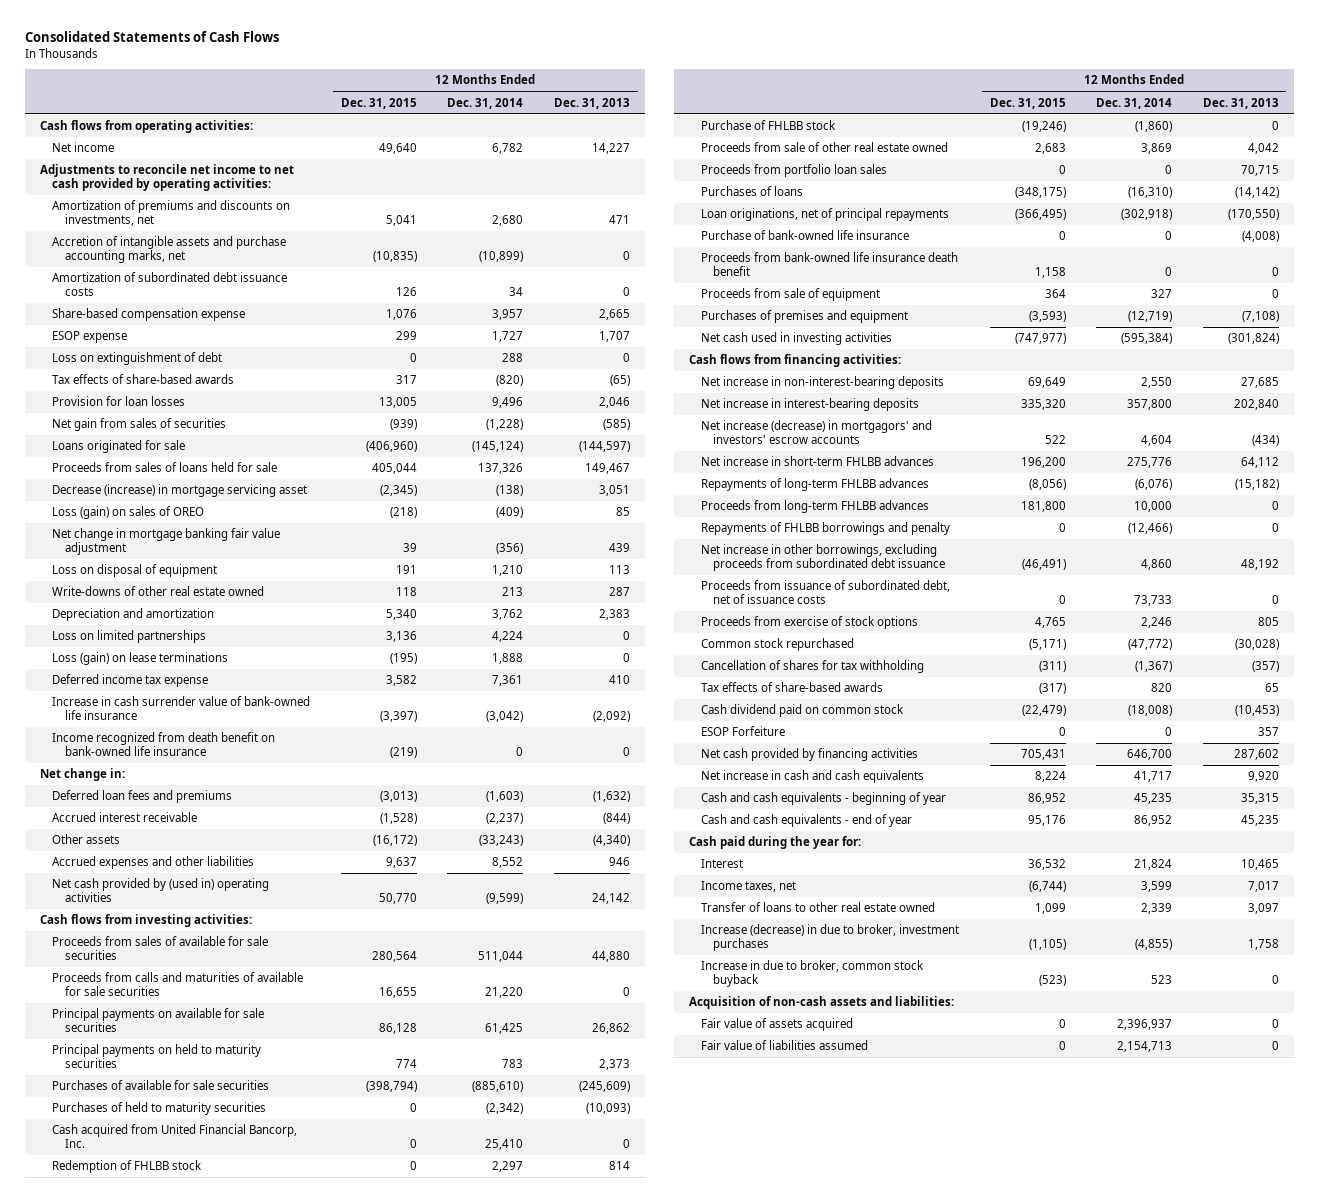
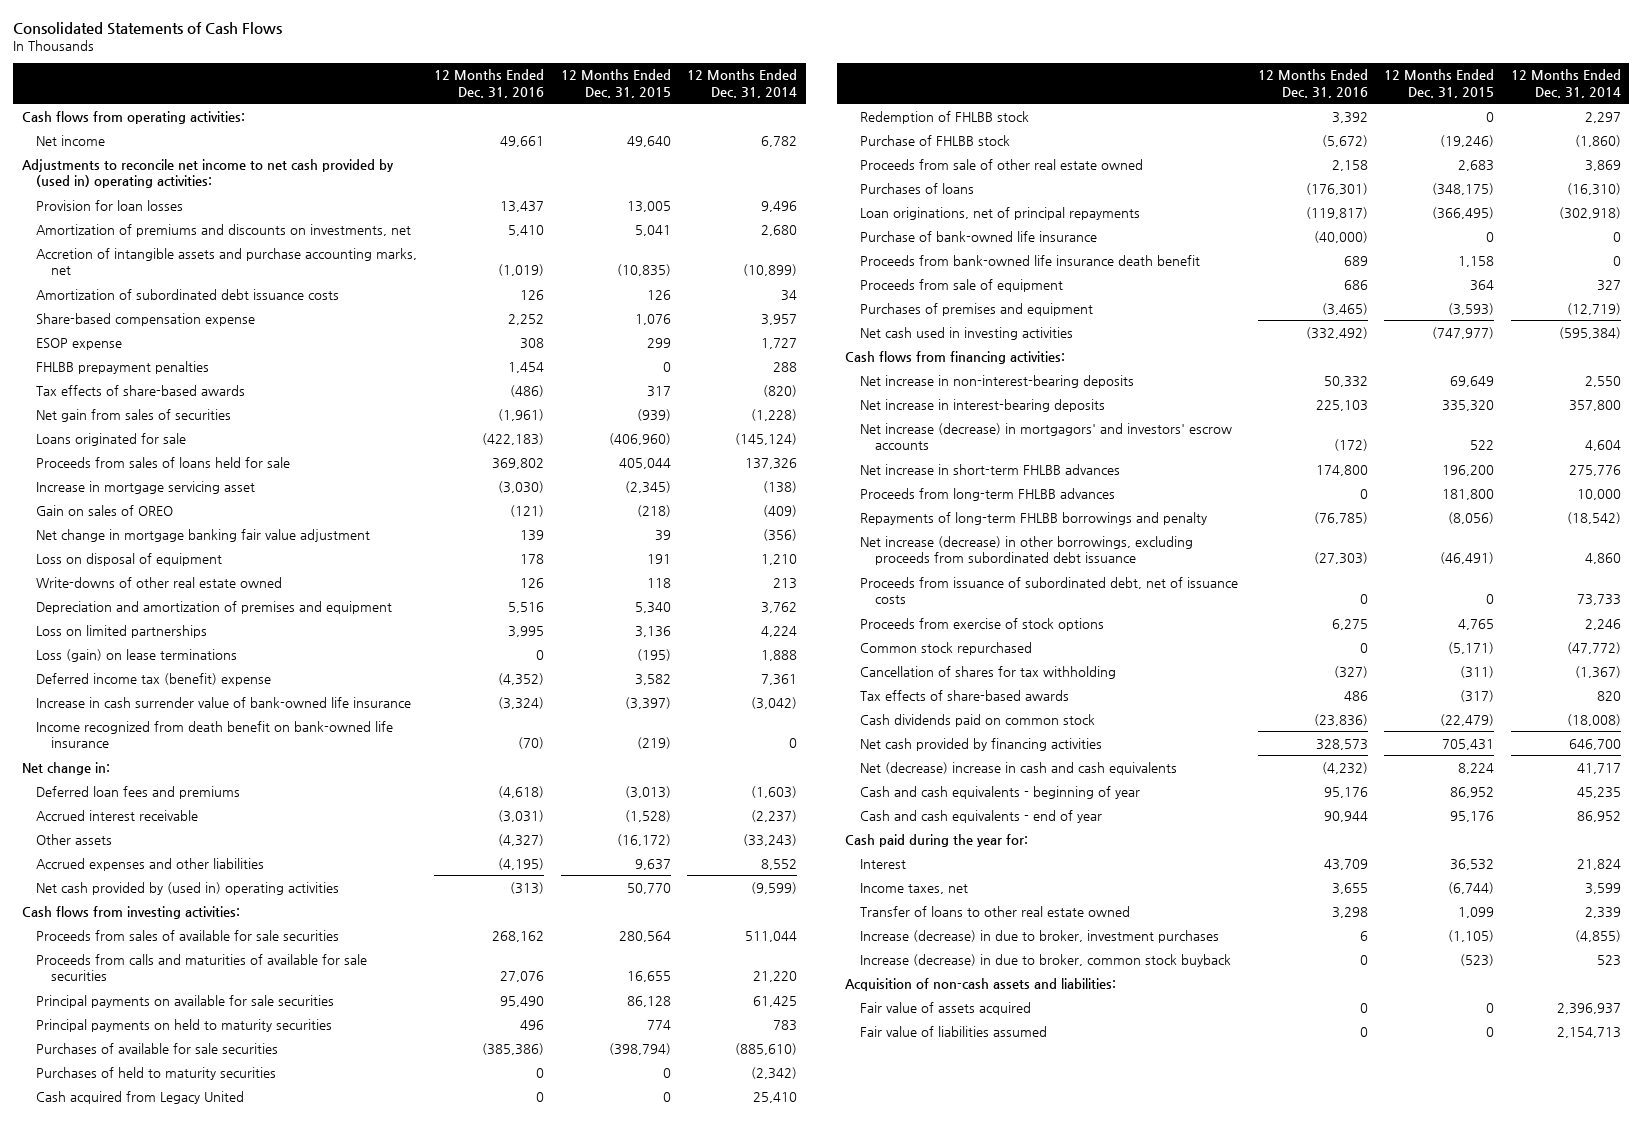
- | 12 Months Ended Dec. 31, 2015 | 12 Months Ended Dec. 31, 2014 | 12 Months Ended Dec. 31, 2013
+ | 12 Months Ended Dec. 31, 2016 | 12 Months Ended Dec. 31, 2015 | 12 Months Ended Dec. 31, 2014
- Adjustments to reconcile net income to net cash provided by operating activities:
+ Adjustments to reconcile net income to net cash provided by (used in) operating activities:
moved up: Provision for loan losses | 13,437 | 13,005 | 9,496
- Loss on extinguishment of debt | 0 | 288 | 0
+ FHLBB prepayment penalties | 1,454 | 0 | 288
- Decrease (increase) in mortgage servicing asset | (2,345) | (138) | 3,051
- Loss (gain) on sales of OREO | (218) | (409) | 85
+ Increase in mortgage servicing asset | (3,030) | (2,345) | (138)
+ Gain on sales of OREO | (121) | (218) | (409)
- Depreciation and amortization | 5,340 | 3,762 | 2,383
+ Depreciation and amortization of premises and equipment | 5,516 | 5,340 | 3,762
- Deferred income tax expense | 3,582 | 7,361 | 410
+ Deferred income tax (benefit) expense | (4,352) | 3,582 | 7,361
- Cash acquired from United Financial Bancorp, Inc. | 0 | 25,410 | 0
+ Cash acquired from Legacy United | 0 | 0 | 25,410
- Proceeds from portfolio loan sales | 0 | 0 | 70,715
- Repayments of long-term FHLBB advances | (8,056) | (6,076) | (15,182)
- Repayments of FHLBB borrowings and penalty | 0 | (12,466) | 0
- Net increase in other borrowings, excluding proceeds from subordinated debt issuance | (46,491) | 4,860 | 48,192
+ Repayments of long-term FHLBB borrowings and penalty | (76,785) | (8,056) | (18,542)
+ Net increase (decrease) in other borrowings, excluding proceeds from subordinated debt issuance | (27,303) | (46,491) | 4,860
- Cash dividend paid on common stock | (22,479) | (18,008) | (10,453)
- ESOP Forfeiture | 0 | 0 | 357
+ Cash dividends paid on common stock | (23,836) | (22,479) | (18,008)
- Net increase in cash and cash equivalents | 8,224 | 41,717 | 9,920
+ Net (decrease) increase in cash and cash equivalents | (4,232) | 8,224 | 41,717
- Increase in due to broker, common stock buyback | (523) | 523 | 0
+ Increase (decrease) in due to broker, common stock buyback | 0 | (523) | 523

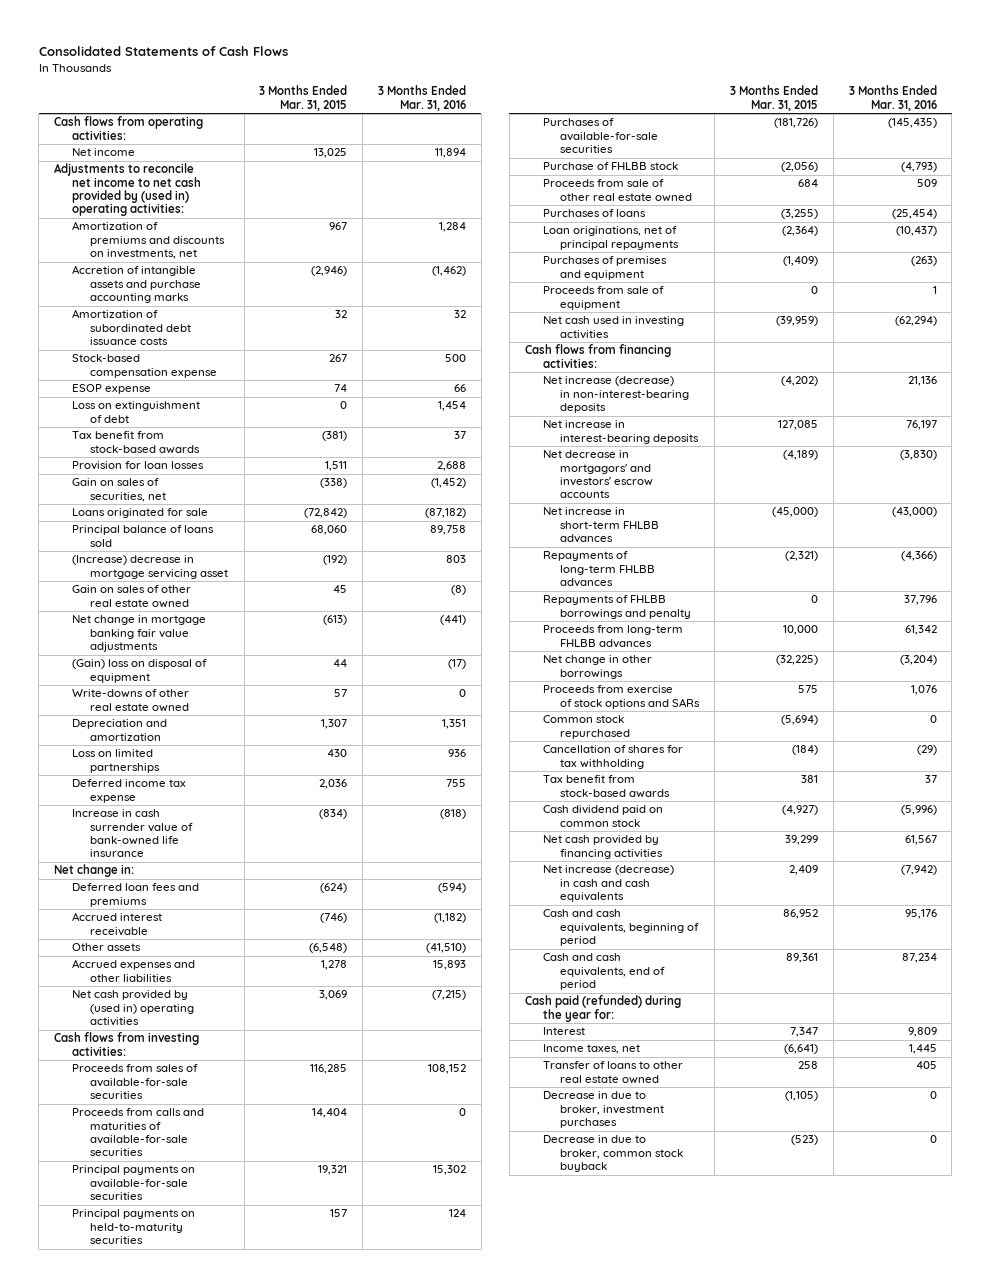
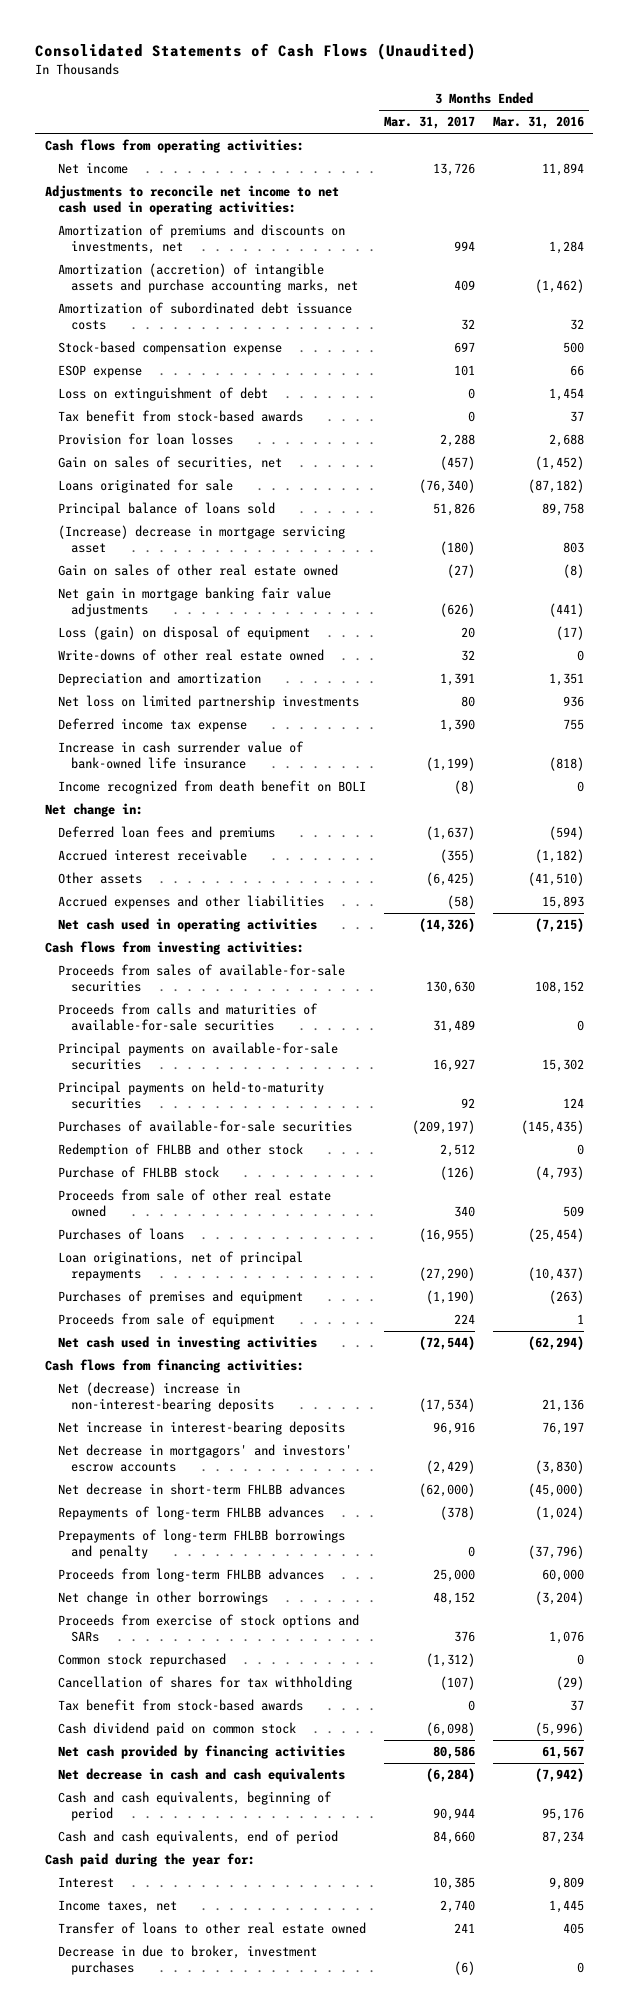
- Consolidated Statements of Cash Flows
+ Consolidated Statements of Cash Flows (Unaudited)
- | 3 Months Ended Mar. 31, 2015 | 3 Months Ended Mar. 31, 2016
+ | 3 Months Ended Mar. 31, 2017 | 3 Months Ended Mar. 31, 2016
- Adjustments to reconcile net income to net cash provided by (used in) operating activities:
+ Adjustments to reconcile net income to net cash used in operating activities:
- Accretion of intangible assets and purchase accounting marks | (2,946) | (1,462)
+ Amortization (accretion) of intangible assets and purchase accounting marks, net | 409 | (1,462)
- Net change in mortgage banking fair value adjustments | (613) | (441)
- (Gain) loss on disposal of equipment | 44 | (17)
+ Net gain in mortgage banking fair value adjustments | (626) | (441)
+ Loss (gain) on disposal of equipment | 20 | (17)
- Loss on limited partnerships | 430 | 936
+ Net loss on limited partnership investments | 80 | 936
+ Income recognized from death benefit on BOLI | (8) | 0
- Net cash provided by (used in) operating activities | 3,069 | (7,215)
+ Net cash used in operating activities | (14,326) | (7,215)
+ Redemption of FHLBB and other stock | 2,512 | 0
- Net increase (decrease) in non-interest-bearing deposits | (4,202) | 21,136
+ Net (decrease) increase in non-interest-bearing deposits | (17,534) | 21,136
- Net increase in short-term FHLBB advances | (45,000) | (43,000)
- Repayments of long-term FHLBB advances | (2,321) | (4,366)
- Repayments of FHLBB borrowings and penalty | 0 | 37,796
- Proceeds from long-term FHLBB advances | 10,000 | 61,342
+ Net decrease in short-term FHLBB advances | (62,000) | (45,000)
+ Repayments of long-term FHLBB advances | (378) | (1,024)
+ Prepayments of long-term FHLBB borrowings and penalty | 0 | (37,796)
+ Proceeds from long-term FHLBB advances | 25,000 | 60,000
- Net increase (decrease) in cash and cash equivalents | 2,409 | (7,942)
+ Net decrease in cash and cash equivalents | (6,284) | (7,942)
- Cash paid (refunded) during the year for:
+ Cash paid during the year for:
- Decrease in due to broker, common stock buyback | (523) | 0

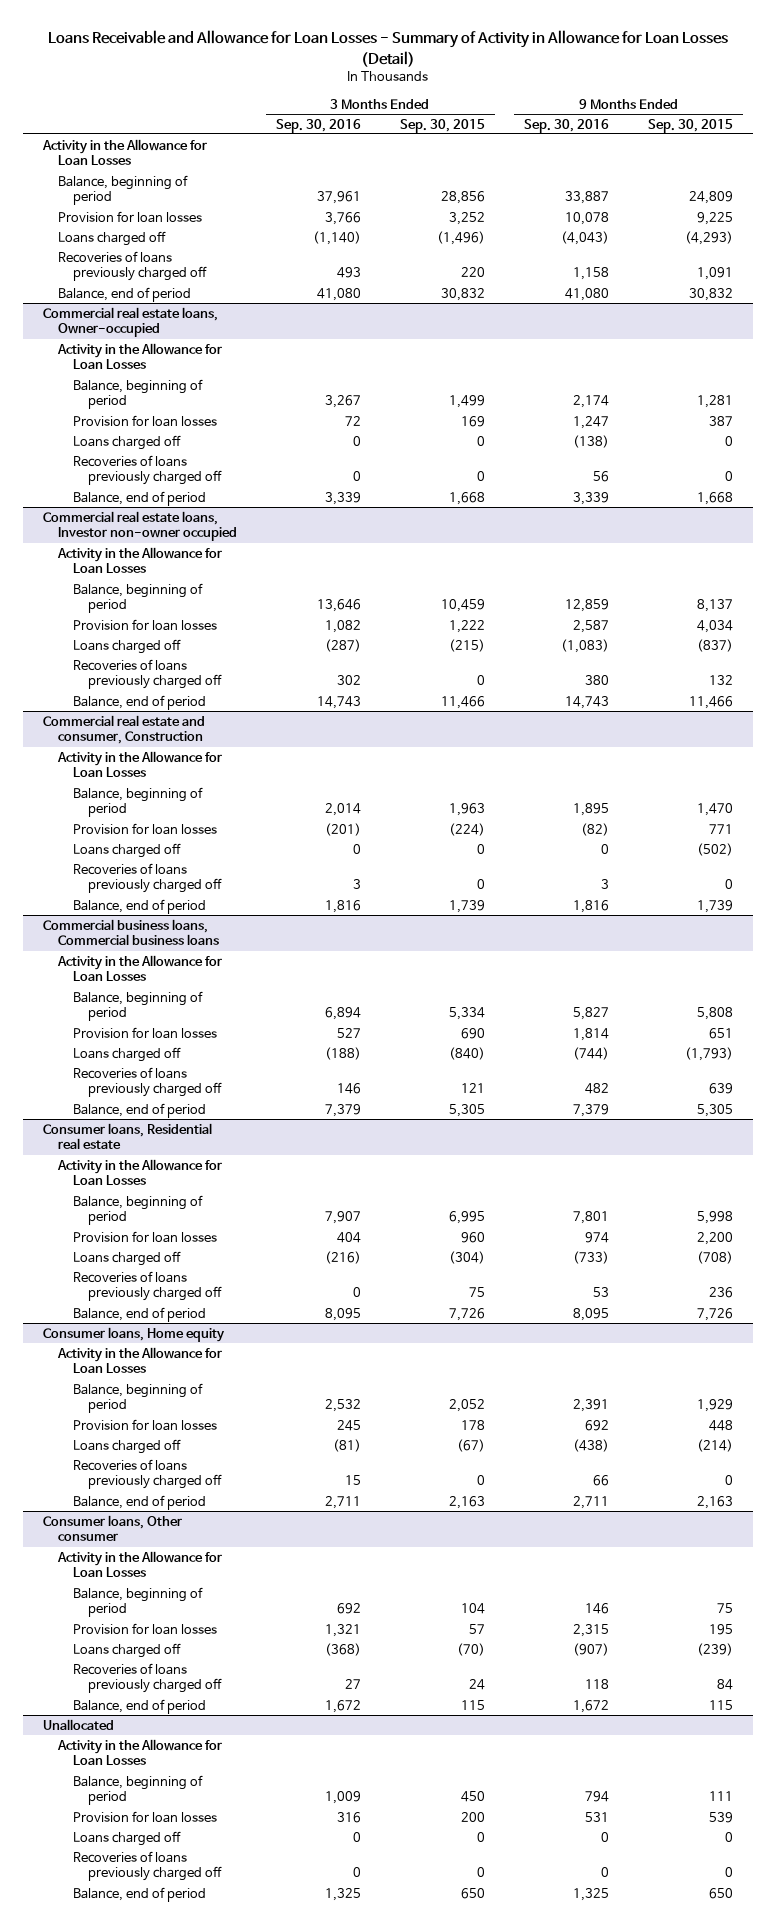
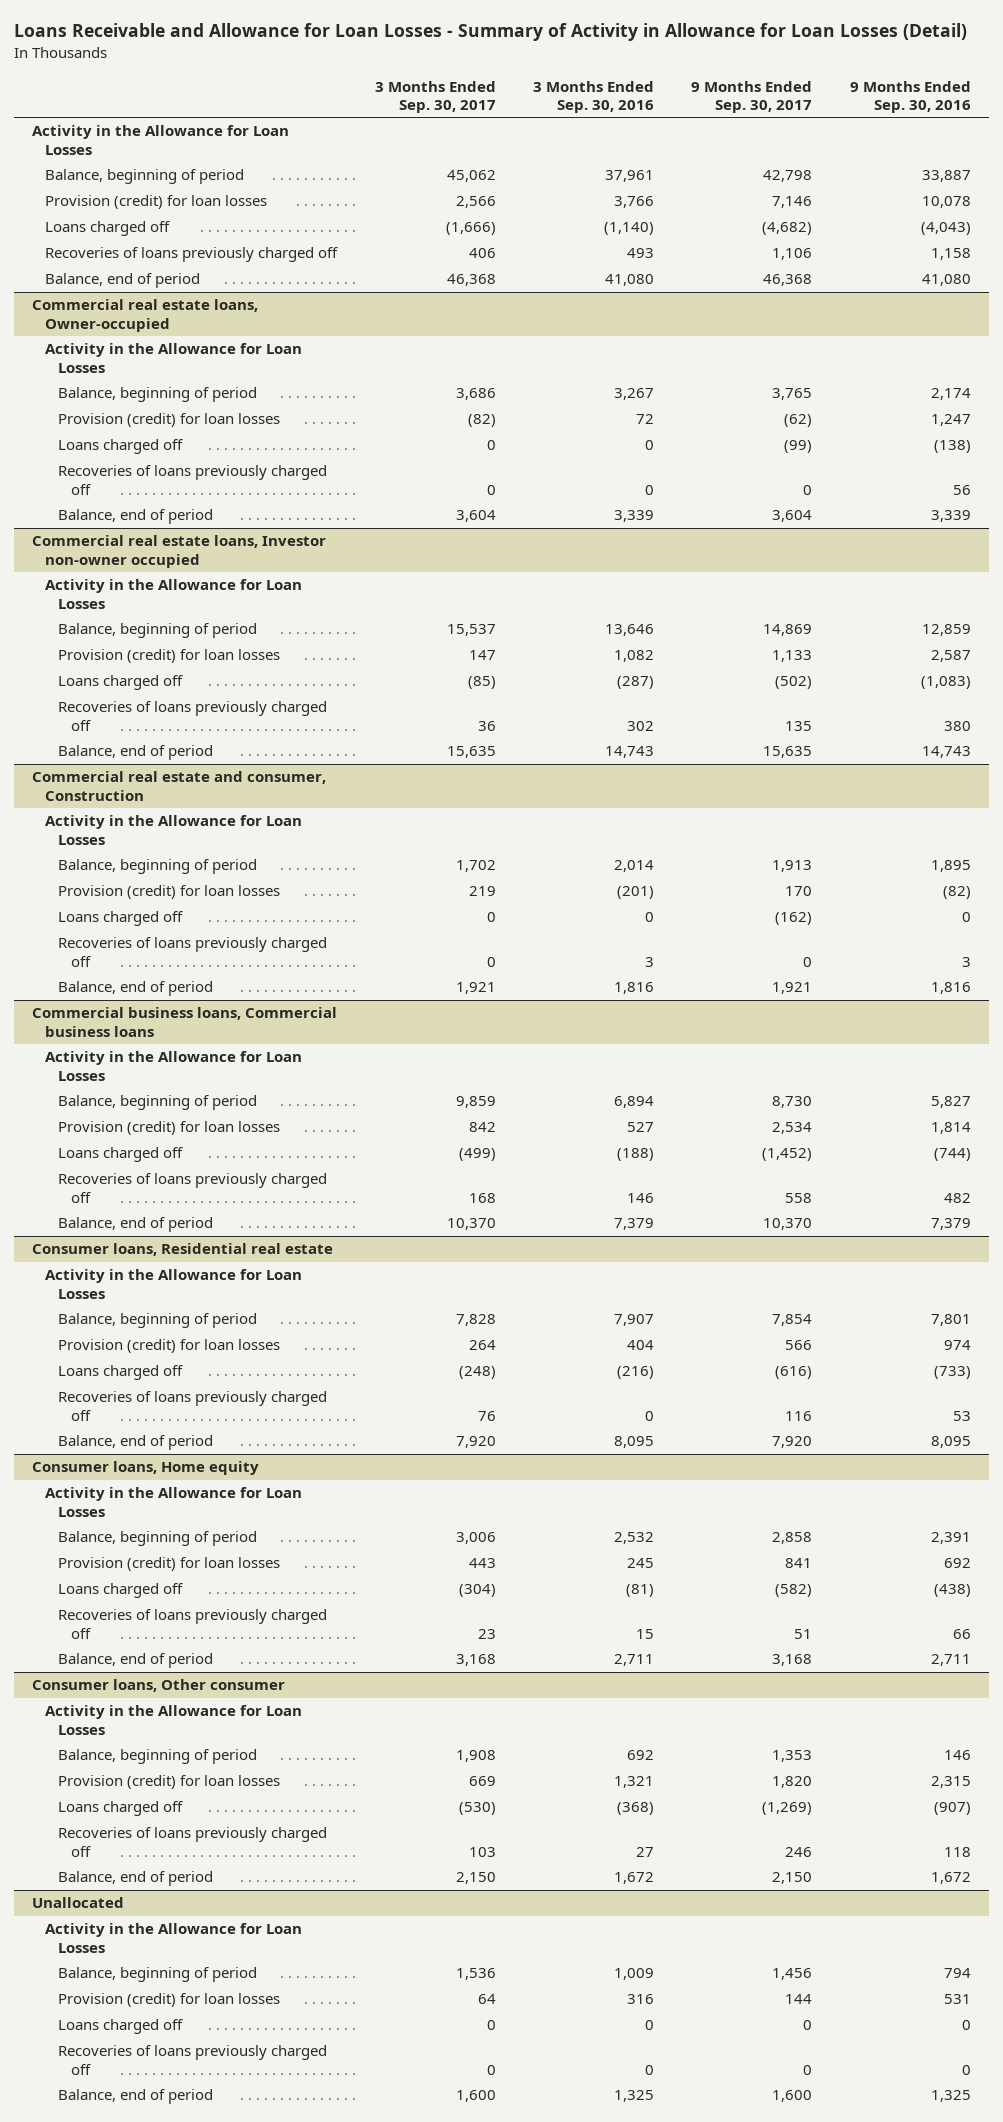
- | 3 Months Ended Sep. 30, 2016 | 3 Months Ended Sep. 30, 2015 | 9 Months Ended Sep. 30, 2016 | 9 Months Ended Sep. 30, 2015
+ | 3 Months Ended Sep. 30, 2017 | 3 Months Ended Sep. 30, 2016 | 9 Months Ended Sep. 30, 2017 | 9 Months Ended Sep. 30, 2016
- Provision for loan losses | 3,766 | 3,252 | 10,078 | 9,225
+ Provision (credit) for loan losses | 2,566 | 3,766 | 7,146 | 10,078
@ Commercial real estate loans, Owner-occupied
- Provision for loan losses | 72 | 169 | 1,247 | 387
+ Provision (credit) for loan losses | (82) | 72 | (62) | 1,247
@ Commercial real estate loans, Investor non-owner occupied
- Provision for loan losses | 1,082 | 1,222 | 2,587 | 4,034
+ Provision (credit) for loan losses | 147 | 1,082 | 1,133 | 2,587
@ Commercial real estate and consumer, Construction
- Provision for loan losses | (201) | (224) | (82) | 771
+ Provision (credit) for loan losses | 219 | (201) | 170 | (82)
@ Commercial business loans, Commercial business loans
- Provision for loan losses | 527 | 690 | 1,814 | 651
+ Provision (credit) for loan losses | 842 | 527 | 2,534 | 1,814
@ Consumer loans, Residential real estate
- Provision for loan losses | 404 | 960 | 974 | 2,200
+ Provision (credit) for loan losses | 264 | 404 | 566 | 974
@ Consumer loans, Home equity
- Provision for loan losses | 245 | 178 | 692 | 448
+ Provision (credit) for loan losses | 443 | 245 | 841 | 692
@ Consumer loans, Other consumer
- Provision for loan losses | 1,321 | 57 | 2,315 | 195
+ Provision (credit) for loan losses | 669 | 1,321 | 1,820 | 2,315
@ Unallocated
- Provision for loan losses | 316 | 200 | 531 | 539
+ Provision (credit) for loan losses | 64 | 316 | 144 | 531

